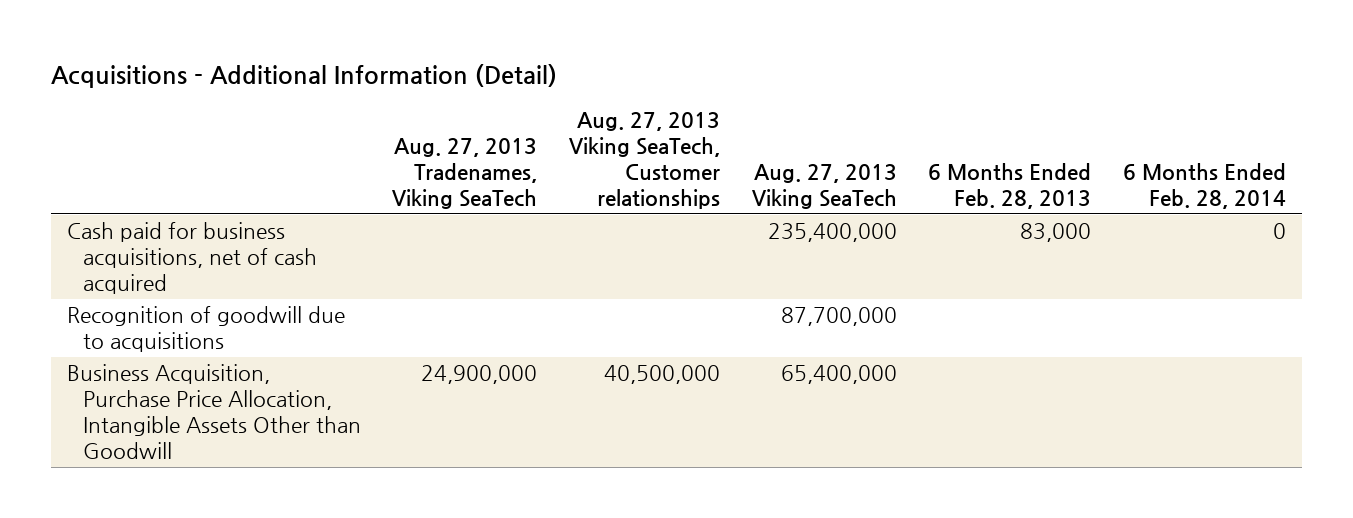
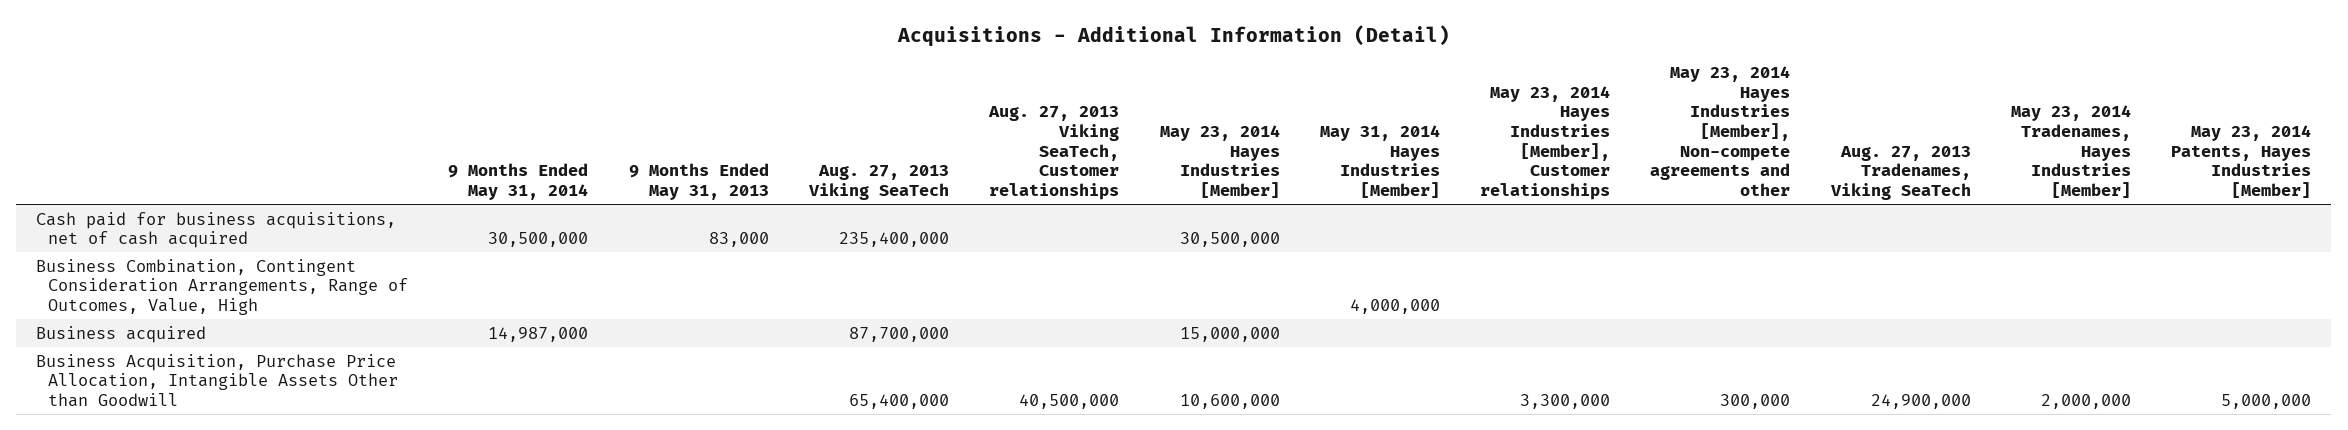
- | Aug. 27, 2013 Tradenames, Viking SeaTech | Aug. 27, 2013 Viking SeaTech, Customer relationships | Aug. 27, 2013 Viking SeaTech | 6 Months Ended Feb. 28, 2013 | 6 Months Ended Feb. 28, 2014
+ | 9 Months Ended May 31, 2014 | 9 Months Ended May 31, 2013 | Aug. 27, 2013 Viking SeaTech | Aug. 27, 2013 Viking SeaTech, Customer relationships | May 23, 2014 Hayes Industries [Member] | May 31, 2014 Hayes Industries [Member] | May 23, 2014 Hayes Industries [Member], Customer relationships | May 23, 2014 Hayes Industries [Member], Non-compete agreements and other | Aug. 27, 2013 Tradenames, Viking SeaTech | May 23, 2014 Tradenames, Hayes Industries [Member] | May 23, 2014 Patents, Hayes Industries [Member]
- Recognition of goodwill due to acquisitions | | | 87,700,000 | |
+ Business Combination, Contingent Consideration Arrangements, Range of Outcomes, Value, High | | | | | | 4,000,000 | | | | |
+ Business acquired | 14,987,000 | | 87,700,000 | | 15,000,000 | | | | | |

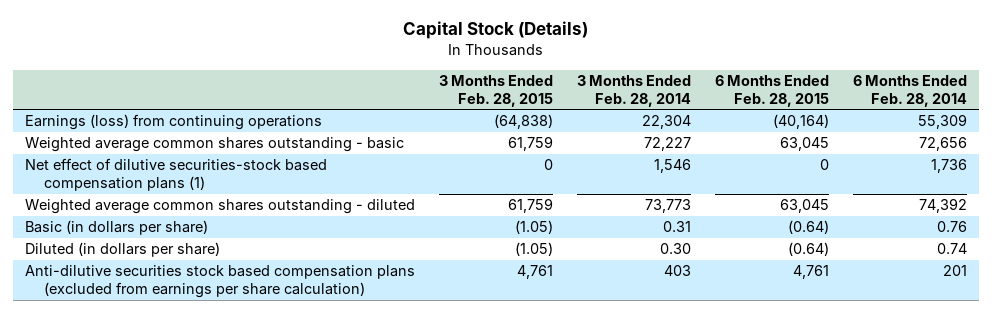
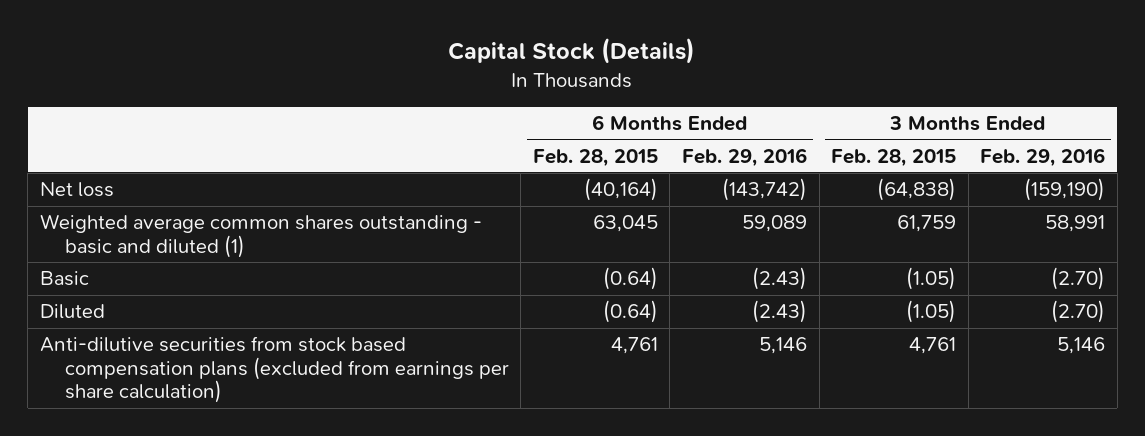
- | 3 Months Ended Feb. 28, 2015 | 3 Months Ended Feb. 28, 2014 | 6 Months Ended Feb. 28, 2015 | 6 Months Ended Feb. 28, 2014
+ | 6 Months Ended Feb. 28, 2015 | 6 Months Ended Feb. 29, 2016 | 3 Months Ended Feb. 28, 2015 | 3 Months Ended Feb. 29, 2016
- Earnings (loss) from continuing operations | (64,838) | 22,304 | (40,164) | 55,309
- Weighted average common shares outstanding - basic | 61,759 | 72,227 | 63,045 | 72,656
- Net effect of dilutive securities-stock based compensation plans (1) | 0 | 1,546 | 0 | 1,736
- Weighted average common shares outstanding - diluted | 61,759 | 73,773 | 63,045 | 74,392
- Basic (in dollars per share) | (1.05) | 0.31 | (0.64) | 0.76
- Diluted (in dollars per share) | (1.05) | 0.30 | (0.64) | 0.74
- Anti-dilutive securities stock based compensation plans (excluded from earnings per share calculation) | 4,761 | 403 | 4,761 | 201
+ Net loss | (40,164) | (143,742) | (64,838) | (159,190)
+ Weighted average common shares outstanding - basic and diluted (1) | 63,045 | 59,089 | 61,759 | 58,991
+ Basic | (0.64) | (2.43) | (1.05) | (2.70)
+ Diluted | (0.64) | (2.43) | (1.05) | (2.70)
+ Anti-dilutive securities from stock based compensation plans (excluded from earnings per share calculation) | 4,761 | 5,146 | 4,761 | 5,146

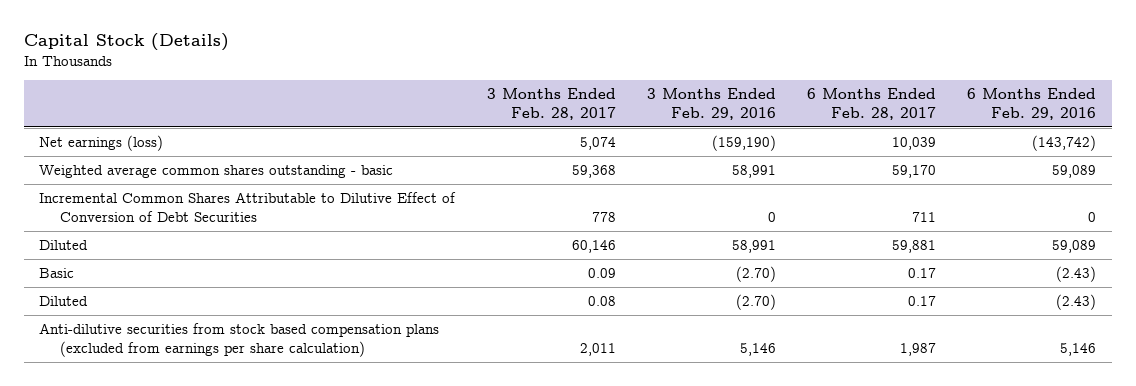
- | 6 Months Ended Feb. 28, 2015 | 6 Months Ended Feb. 29, 2016 | 3 Months Ended Feb. 28, 2015 | 3 Months Ended Feb. 29, 2016
+ | 3 Months Ended Feb. 28, 2017 | 3 Months Ended Feb. 29, 2016 | 6 Months Ended Feb. 28, 2017 | 6 Months Ended Feb. 29, 2016
- Net loss | (40,164) | (143,742) | (64,838) | (159,190)
- Weighted average common shares outstanding - basic and diluted (1) | 63,045 | 59,089 | 61,759 | 58,991
+ Net earnings (loss) | 5,074 | (159,190) | 10,039 | (143,742)
+ Weighted average common shares outstanding - basic | 59,368 | 58,991 | 59,170 | 59,089
+ Incremental Common Shares Attributable to Dilutive Effect of Conversion of Debt Securities | 778 | 0 | 711 | 0
+ Diluted | 60,146 | 58,991 | 59,881 | 59,089

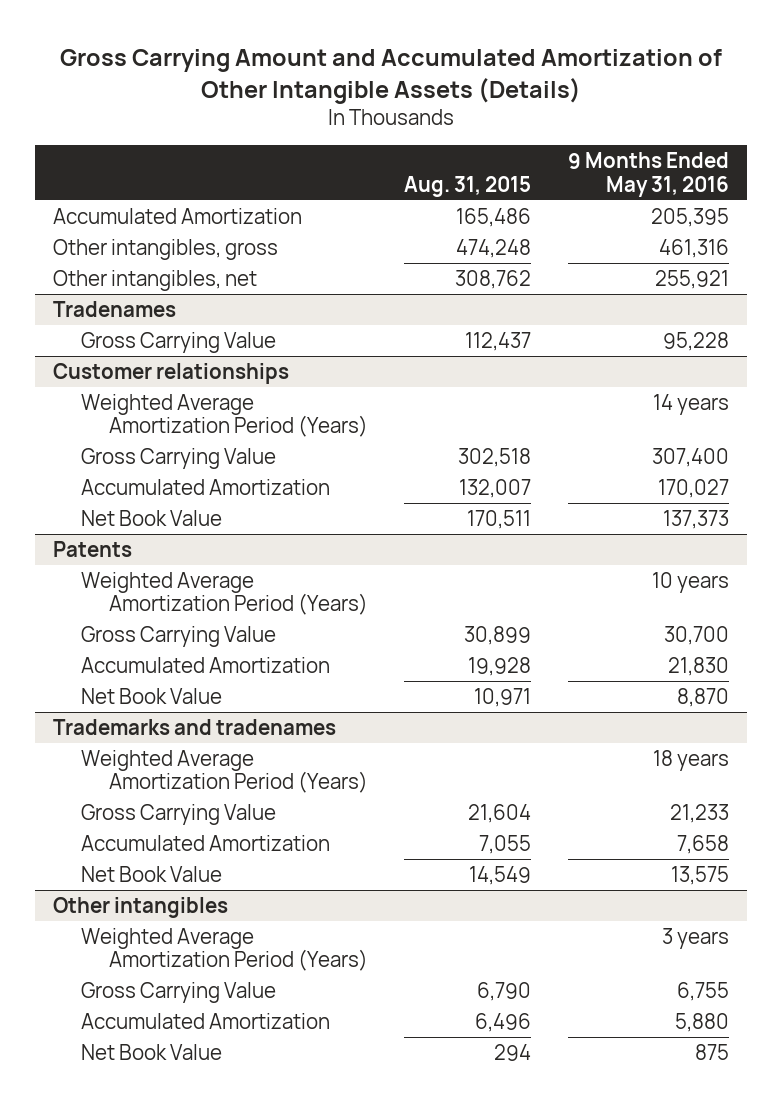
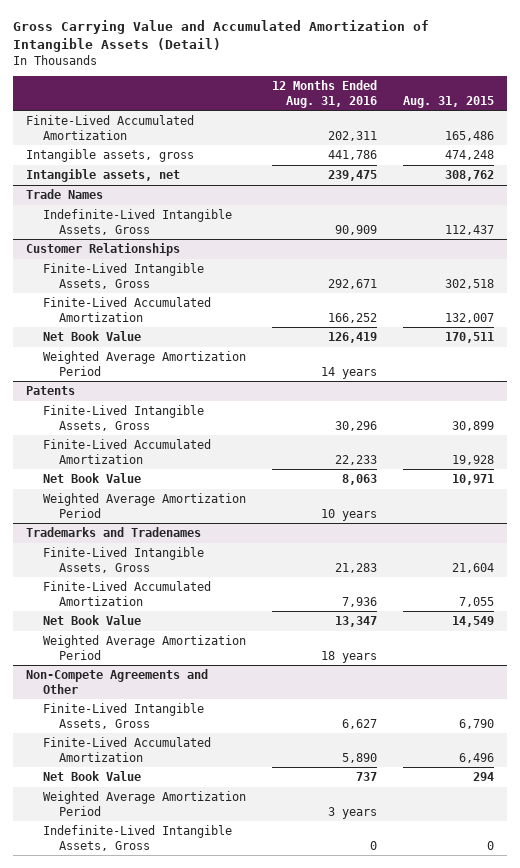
- Gross Carrying Amount and Accumulated Amortization of Other Intangible Assets (Details)
+ Gross Carrying Value and Accumulated Amortization of Intangible Assets (Detail)
- | Aug. 31, 2015 | 9 Months Ended May 31, 2016
+ | 12 Months Ended Aug. 31, 2016 | Aug. 31, 2015
- Accumulated Amortization | 165,486 | 205,395
- Other intangibles, gross | 474,248 | 461,316
- Other intangibles, net | 308,762 | 255,921
- Tradenames
- Gross Carrying Value | 112,437 | 95,228
- Customer relationships
- Weighted Average Amortization Period (Years) | | 14 years
- Gross Carrying Value | 302,518 | 307,400
- Accumulated Amortization | 132,007 | 170,027
+ Finite-Lived Accumulated Amortization | 202,311 | 165,486
+ Intangible assets, gross | 441,786 | 474,248
+ Intangible assets, net | 239,475 | 308,762
+ Trade Names
+ Indefinite-Lived Intangible Assets, Gross | 90,909 | 112,437
+ Customer Relationships
+ Finite-Lived Intangible Assets, Gross | 292,671 | 302,518
+ Finite-Lived Accumulated Amortization | 166,252 | 132,007
+ Weighted Average Amortization Period | 14 years |
@ Patents
- Weighted Average Amortization Period (Years) | | 10 years
- Gross Carrying Value | 30,899 | 30,700
- Accumulated Amortization | 19,928 | 21,830
+ Finite-Lived Intangible Assets, Gross | 30,296 | 30,899
+ Finite-Lived Accumulated Amortization | 22,233 | 19,928
- Trademarks and tradenames
- Weighted Average Amortization Period (Years) | | 18 years
- Gross Carrying Value | 21,604 | 21,233
- Accumulated Amortization | 7,055 | 7,658
@ Patents
+ Weighted Average Amortization Period | 10 years |
+ Trademarks and Tradenames
+ Finite-Lived Intangible Assets, Gross | 21,283 | 21,604
+ Finite-Lived Accumulated Amortization | 7,936 | 7,055
- Other intangibles
- Weighted Average Amortization Period (Years) | | 3 years
- Gross Carrying Value | 6,790 | 6,755
- Accumulated Amortization | 6,496 | 5,880
+ Weighted Average Amortization Period | 18 years |
+ Non-Compete Agreements and Other
+ Finite-Lived Intangible Assets, Gross | 6,627 | 6,790
+ Finite-Lived Accumulated Amortization | 5,890 | 6,496
+ Weighted Average Amortization Period | 3 years |
+ Indefinite-Lived Intangible Assets, Gross | 0 | 0

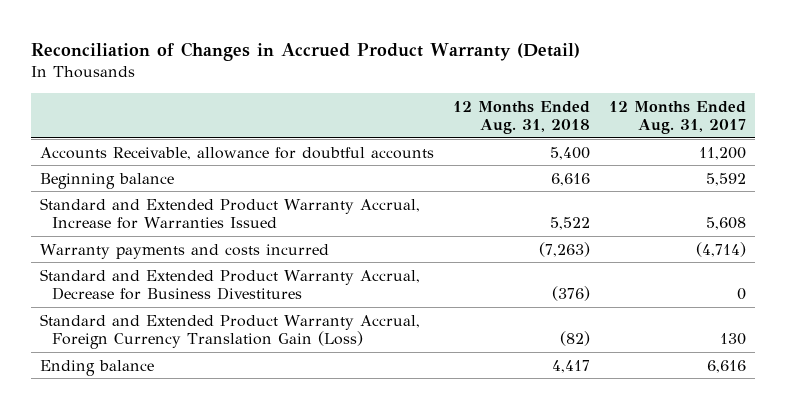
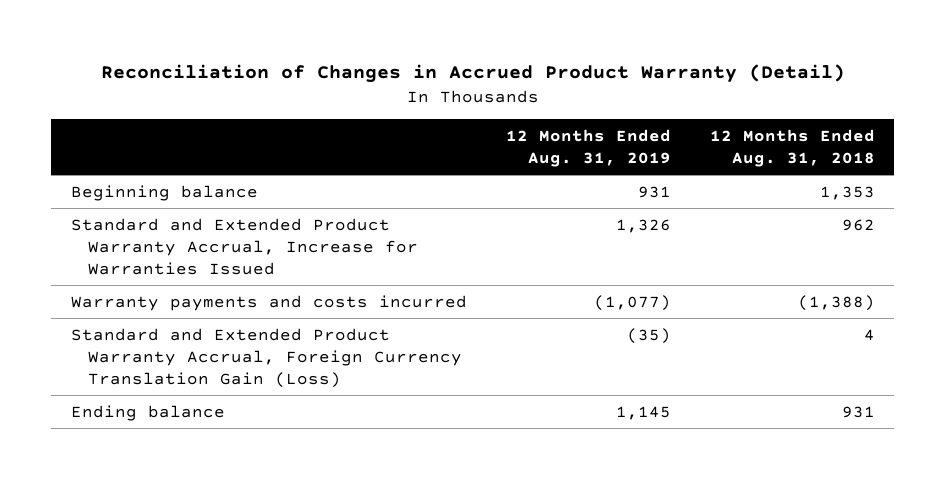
- | 12 Months Ended Aug. 31, 2018 | 12 Months Ended Aug. 31, 2017
+ | 12 Months Ended Aug. 31, 2019 | 12 Months Ended Aug. 31, 2018
- Accounts Receivable, allowance for doubtful accounts | 5,400 | 11,200
- Beginning balance | 6,616 | 5,592
- Standard and Extended Product Warranty Accrual, Increase for Warranties Issued | 5,522 | 5,608
- Warranty payments and costs incurred | (7,263) | (4,714)
- Standard and Extended Product Warranty Accrual, Decrease for Business Divestitures | (376) | 0
- Standard and Extended Product Warranty Accrual, Foreign Currency Translation Gain (Loss) | (82) | 130
- Ending balance | 4,417 | 6,616
+ Beginning balance | 931 | 1,353
+ Standard and Extended Product Warranty Accrual, Increase for Warranties Issued | 1,326 | 962
+ Warranty payments and costs incurred | (1,077) | (1,388)
+ Standard and Extended Product Warranty Accrual, Foreign Currency Translation Gain (Loss) | (35) | 4
+ Ending balance | 1,145 | 931

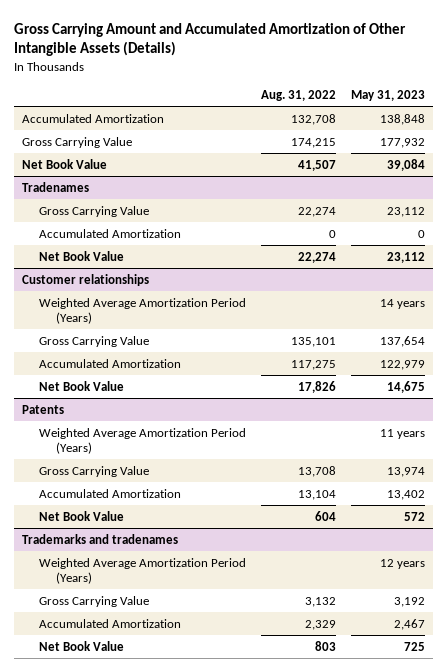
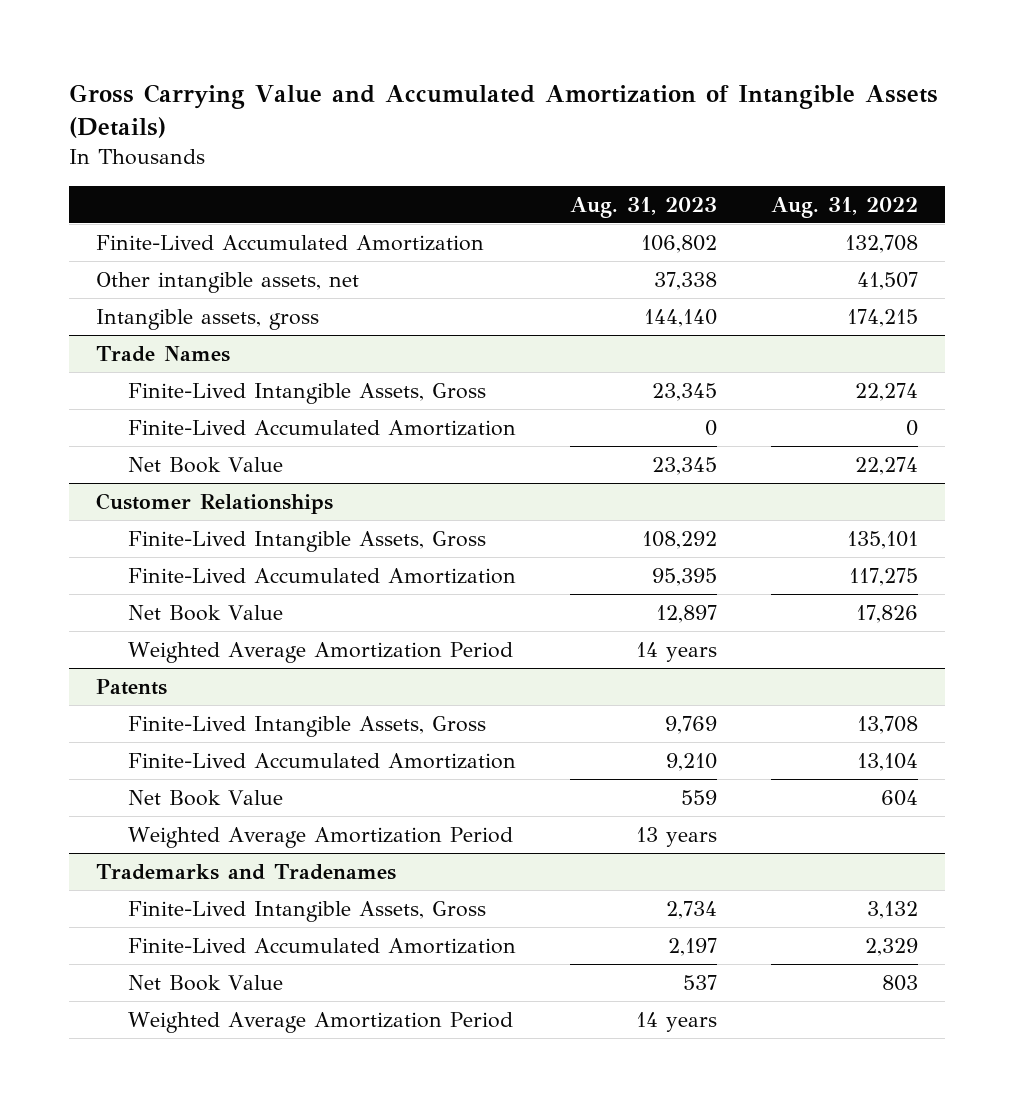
- Gross Carrying Amount and Accumulated Amortization of Other Intangible Assets (Details)
+ Gross Carrying Value and Accumulated Amortization of Intangible Assets (Details)
- | Aug. 31, 2022 | May 31, 2023
+ | Aug. 31, 2023 | Aug. 31, 2022
- Accumulated Amortization | 132,708 | 138,848
- Gross Carrying Value | 174,215 | 177,932
- Net Book Value | 41,507 | 39,084
- Tradenames
- Gross Carrying Value | 22,274 | 23,112
- Accumulated Amortization | 0 | 0
+ Finite-Lived Accumulated Amortization | 106,802 | 132,708
+ Other intangible assets, net | 37,338 | 41,507
+ Intangible assets, gross | 144,140 | 174,215
+ Trade Names
+ Finite-Lived Intangible Assets, Gross | 23,345 | 22,274
+ Finite-Lived Accumulated Amortization | 0 | 0
- Customer relationships
- Weighted Average Amortization Period (Years) | | 14 years
- Gross Carrying Value | 135,101 | 137,654
- Accumulated Amortization | 117,275 | 122,979
+ Customer Relationships
+ Finite-Lived Intangible Assets, Gross | 108,292 | 135,101
+ Finite-Lived Accumulated Amortization | 95,395 | 117,275
+ Weighted Average Amortization Period | 14 years |
@ Patents
- Weighted Average Amortization Period (Years) | | 11 years
- Gross Carrying Value | 13,708 | 13,974
- Accumulated Amortization | 13,104 | 13,402
+ Finite-Lived Intangible Assets, Gross | 9,769 | 13,708
+ Finite-Lived Accumulated Amortization | 9,210 | 13,104
- Trademarks and tradenames
- Weighted Average Amortization Period (Years) | | 12 years
- Gross Carrying Value | 3,132 | 3,192
- Accumulated Amortization | 2,329 | 2,467
@ Patents
+ Weighted Average Amortization Period | 13 years |
+ Trademarks and Tradenames
+ Finite-Lived Intangible Assets, Gross | 2,734 | 3,132
+ Finite-Lived Accumulated Amortization | 2,197 | 2,329
+ Weighted Average Amortization Period | 14 years |

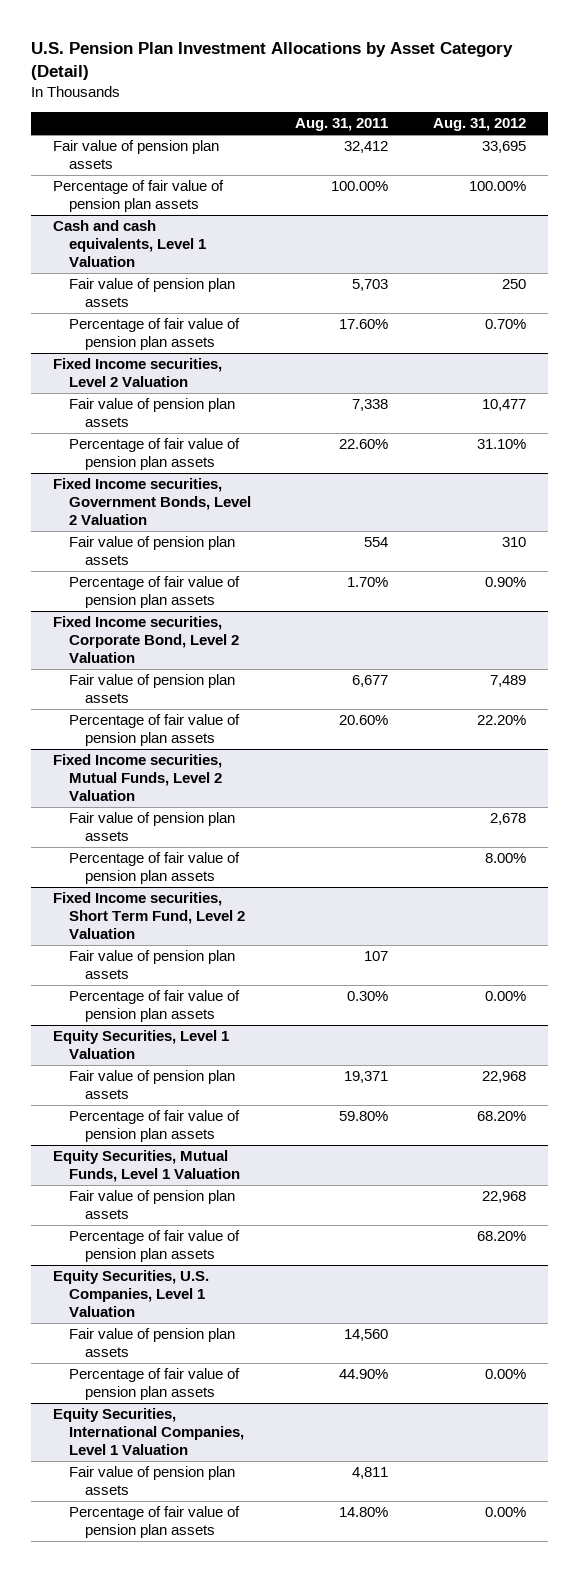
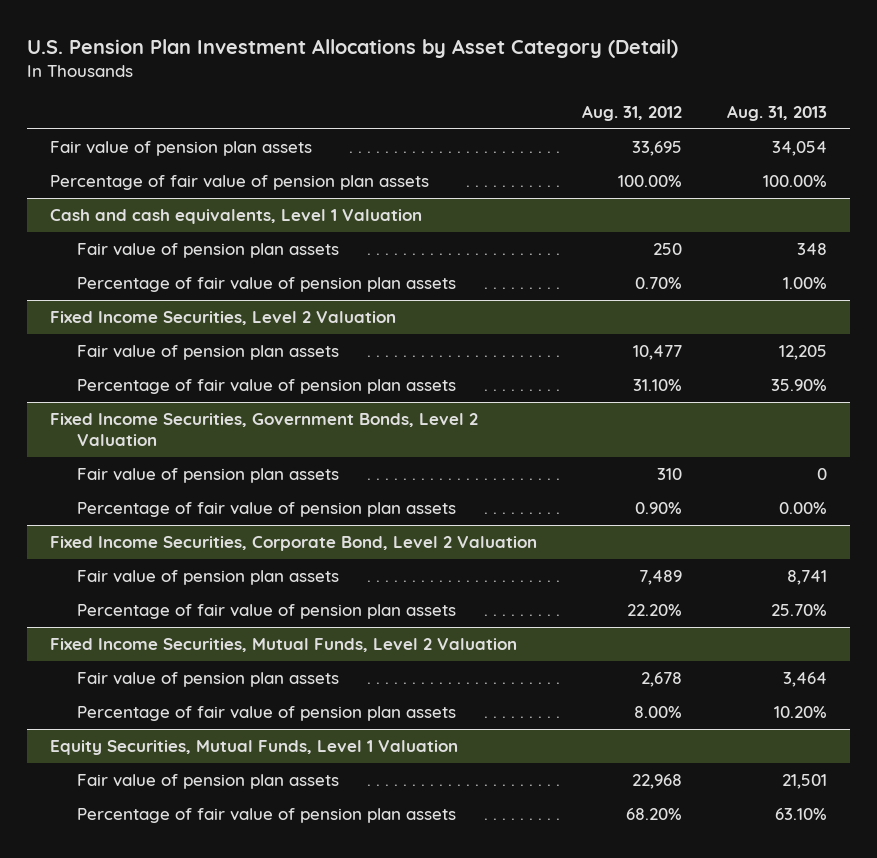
- | Aug. 31, 2011 | Aug. 31, 2012
+ | Aug. 31, 2012 | Aug. 31, 2013
- Fixed Income securities, Level 2 Valuation
+ Fixed Income Securities, Level 2 Valuation
- Fixed Income securities, Government Bonds, Level 2 Valuation
+ Fixed Income Securities, Government Bonds, Level 2 Valuation
- Fixed Income securities, Corporate Bond, Level 2 Valuation
+ Fixed Income Securities, Corporate Bond, Level 2 Valuation
- Fixed Income securities, Mutual Funds, Level 2 Valuation
+ Fixed Income Securities, Mutual Funds, Level 2 Valuation
- Fixed Income securities, Short Term Fund, Level 2 Valuation
- Fair value of pension plan assets | 107 |
- Percentage of fair value of pension plan assets | 0.30% | 0.00%
- Equity Securities, Level 1 Valuation
- Fair value of pension plan assets | 19,371 | 22,968
- Percentage of fair value of pension plan assets | 59.80% | 68.20%
- Equity Securities, U.S. Companies, Level 1 Valuation
- Fair value of pension plan assets | 14,560 |
- Percentage of fair value of pension plan assets | 44.90% | 0.00%
- Equity Securities, International Companies, Level 1 Valuation
- Fair value of pension plan assets | 4,811 |
- Percentage of fair value of pension plan assets | 14.80% | 0.00%

